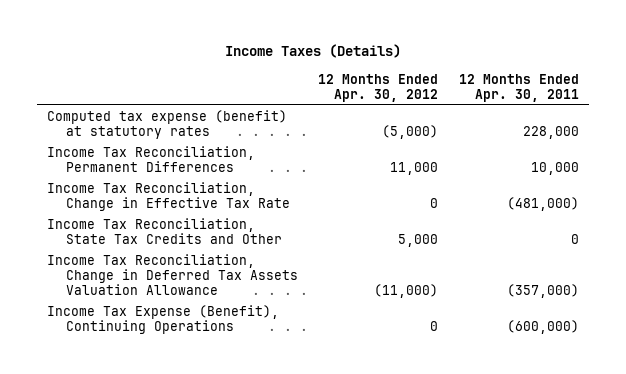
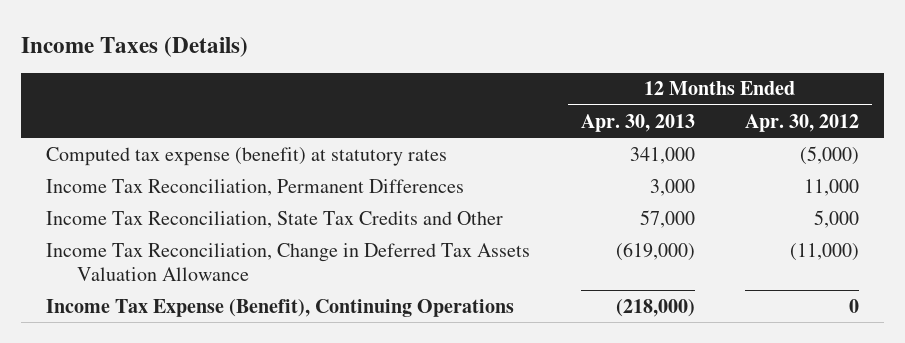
- | 12 Months Ended Apr. 30, 2012 | 12 Months Ended Apr. 30, 2011
+ | 12 Months Ended Apr. 30, 2013 | 12 Months Ended Apr. 30, 2012
- Income Tax Reconciliation, Change in Effective Tax Rate | 0 | (481,000)

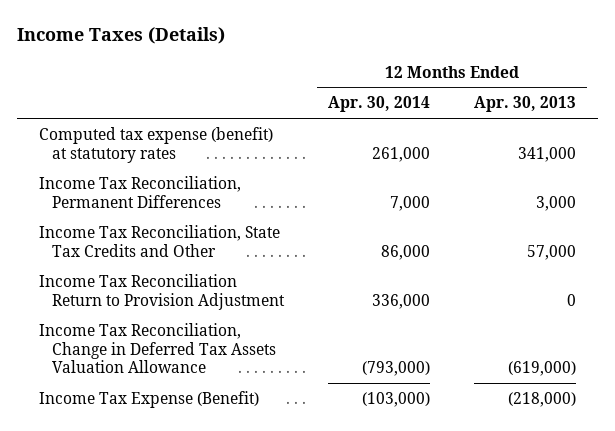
- | 12 Months Ended Apr. 30, 2013 | 12 Months Ended Apr. 30, 2012
+ | 12 Months Ended Apr. 30, 2014 | 12 Months Ended Apr. 30, 2013
+ Income Tax Reconciliation Return to Provision Adjustment | 336,000 | 0
- Income Tax Expense (Benefit), Continuing Operations | (218,000) | 0
+ Income Tax Expense (Benefit) | (103,000) | (218,000)

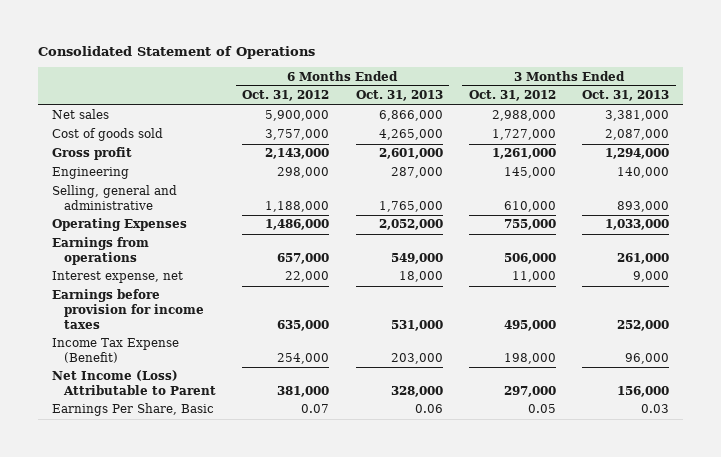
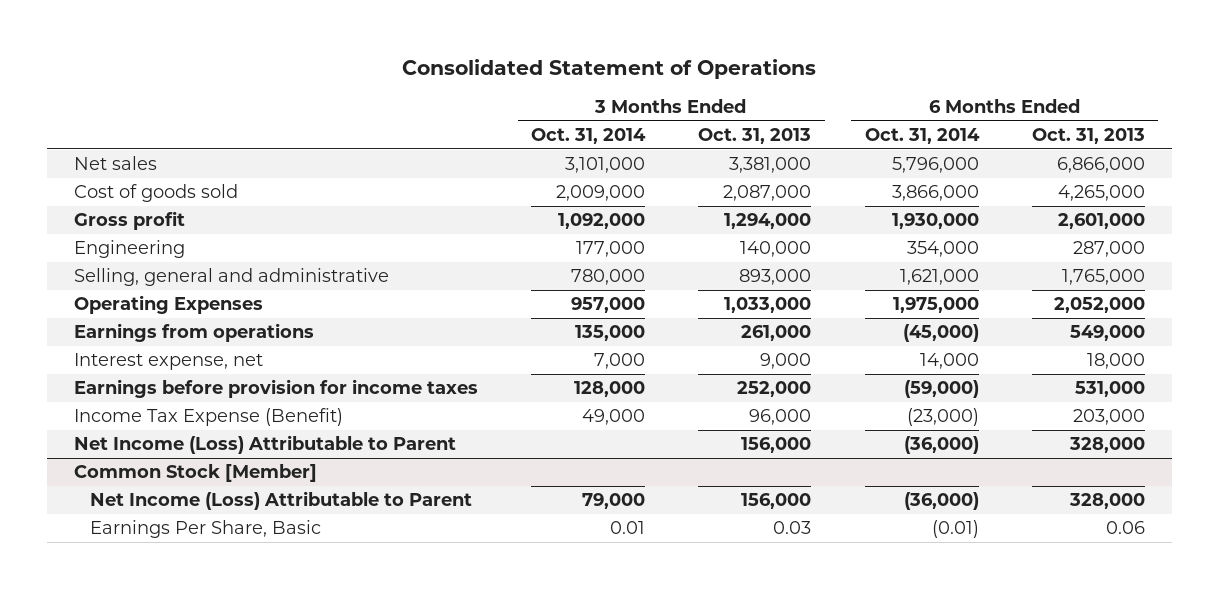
- | 6 Months Ended Oct. 31, 2012 | 6 Months Ended Oct. 31, 2013 | 3 Months Ended Oct. 31, 2012 | 3 Months Ended Oct. 31, 2013
+ | 3 Months Ended Oct. 31, 2014 | 3 Months Ended Oct. 31, 2013 | 6 Months Ended Oct. 31, 2014 | 6 Months Ended Oct. 31, 2013
+ Common Stock [Member]
+ Net Income (Loss) Attributable to Parent | 79,000 | 156,000 | (36,000) | 328,000

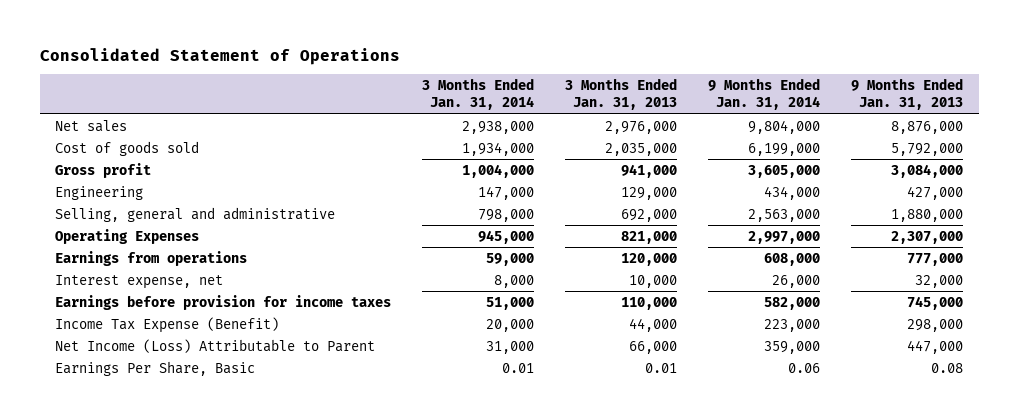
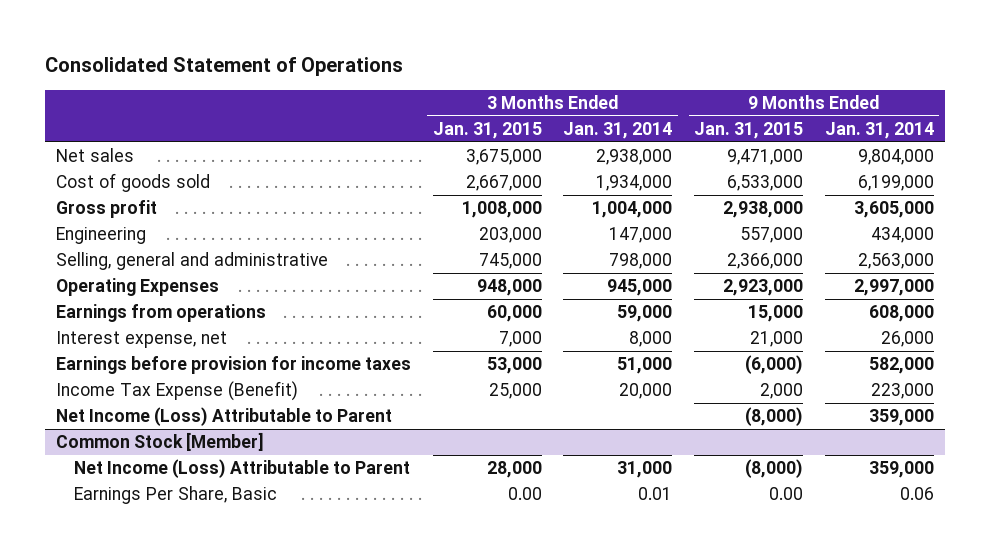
- | 3 Months Ended Jan. 31, 2014 | 3 Months Ended Jan. 31, 2013 | 9 Months Ended Jan. 31, 2014 | 9 Months Ended Jan. 31, 2013
+ | 3 Months Ended Jan. 31, 2015 | 3 Months Ended Jan. 31, 2014 | 9 Months Ended Jan. 31, 2015 | 9 Months Ended Jan. 31, 2014
+ Net Income (Loss) Attributable to Parent | | | (8,000) | 359,000
+ Common Stock [Member]

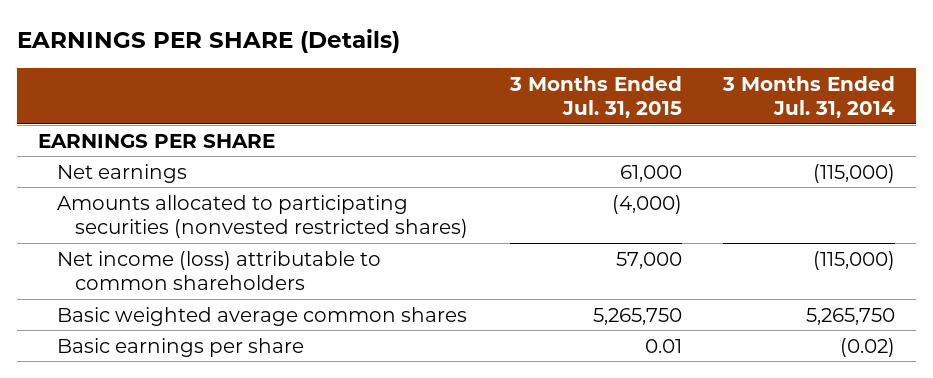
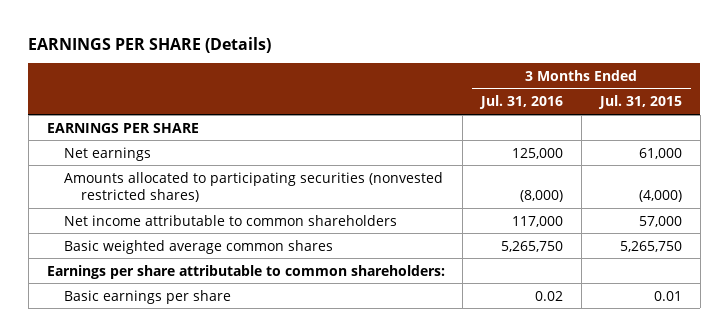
- | 3 Months Ended Jul. 31, 2015 | 3 Months Ended Jul. 31, 2014
+ | 3 Months Ended Jul. 31, 2016 | 3 Months Ended Jul. 31, 2015
- Net income (loss) attributable to common shareholders | 57,000 | (115,000)
+ Net income attributable to common shareholders | 117,000 | 57,000
+ Earnings per share attributable to common shareholders:

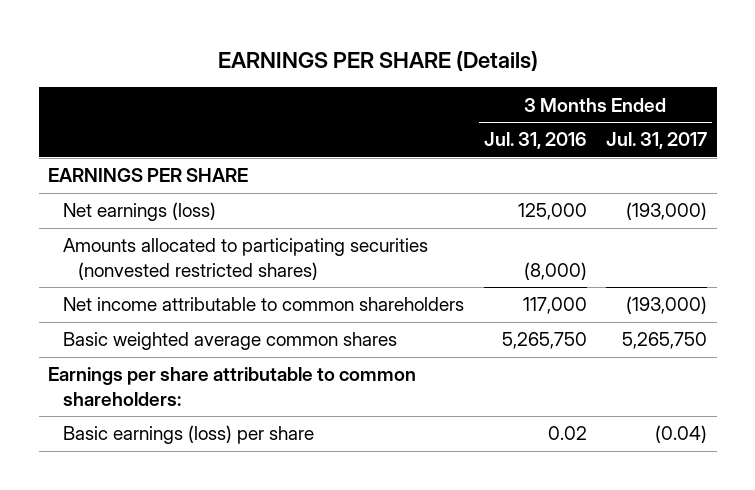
- | 3 Months Ended Jul. 31, 2016 | 3 Months Ended Jul. 31, 2015
+ | 3 Months Ended Jul. 31, 2016 | 3 Months Ended Jul. 31, 2017
- Net earnings | 125,000 | 61,000
+ Net earnings (loss) | 125,000 | (193,000)
- Basic earnings per share | 0.02 | 0.01
+ Basic earnings (loss) per share | 0.02 | (0.04)

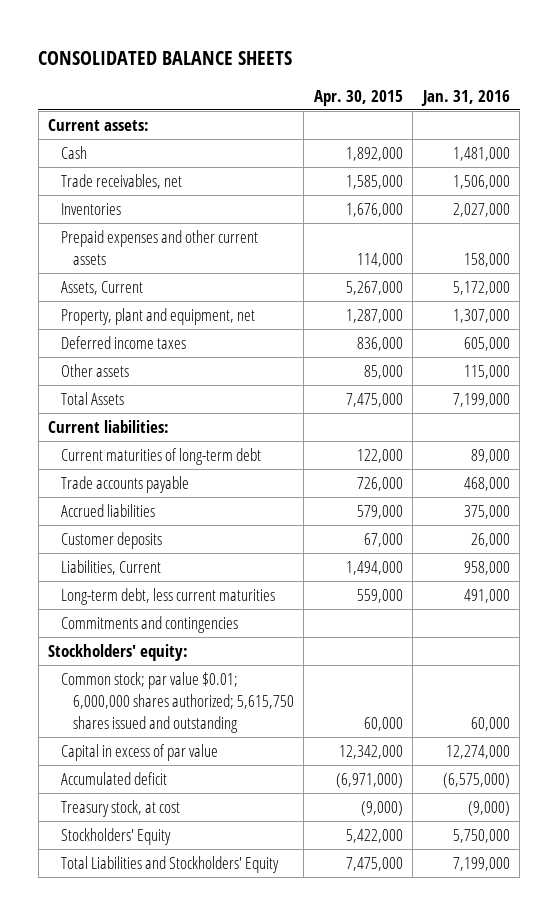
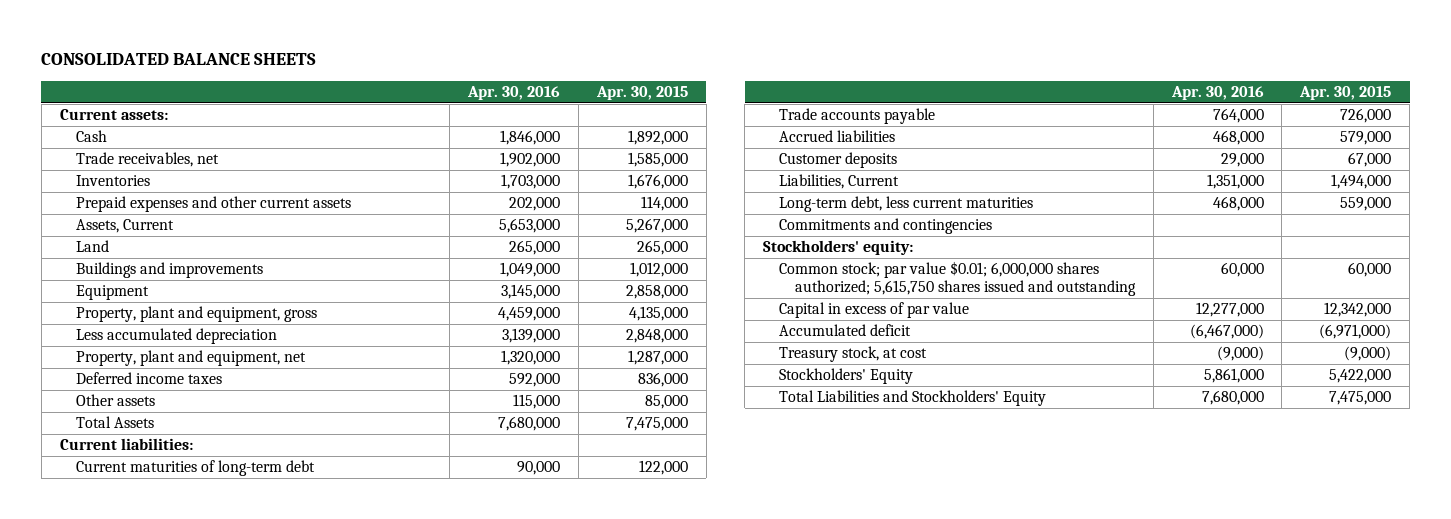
- | Apr. 30, 2015 | Jan. 31, 2016
+ | Apr. 30, 2016 | Apr. 30, 2015
+ Land | 265,000 | 265,000
+ Buildings and improvements | 1,049,000 | 1,012,000
+ Equipment | 3,145,000 | 2,858,000
+ Property, plant and equipment, gross | 4,459,000 | 4,135,000
+ Less accumulated depreciation | 3,139,000 | 2,848,000

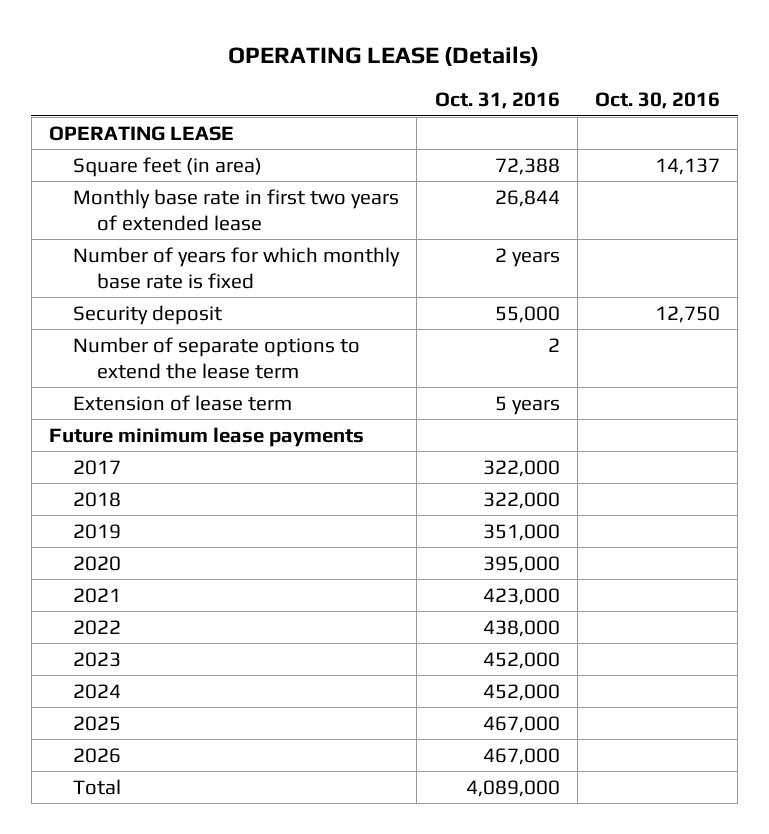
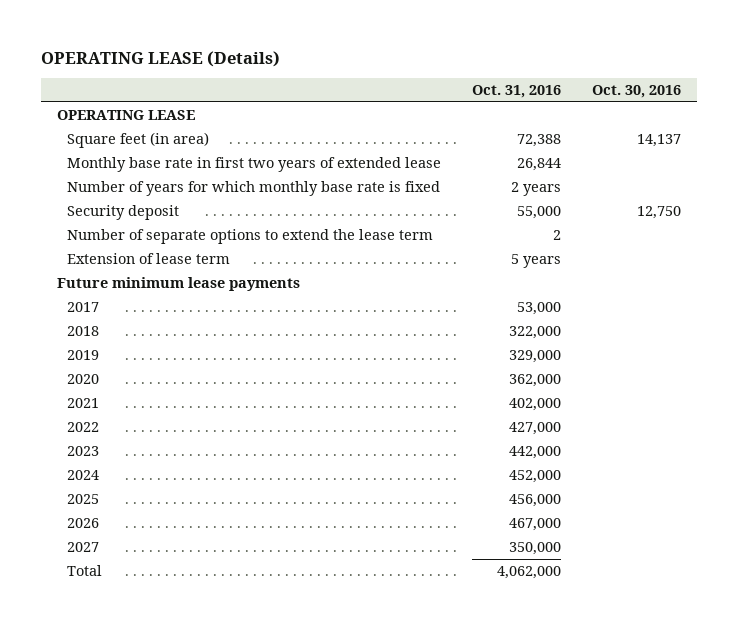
- 2017 | 322,000 |
+ 2017 | 53,000 |
- 2019 | 351,000 |
- 2020 | 395,000 |
- 2021 | 423,000 |
- 2022 | 438,000 |
- 2023 | 452,000 |
+ 2019 | 329,000 |
+ 2020 | 362,000 |
+ 2021 | 402,000 |
+ 2022 | 427,000 |
+ 2023 | 442,000 |
- 2025 | 467,000 |
+ 2025 | 456,000 |
- Total | 4,089,000 |
+ 2027 | 350,000 |
+ Total | 4,062,000 |

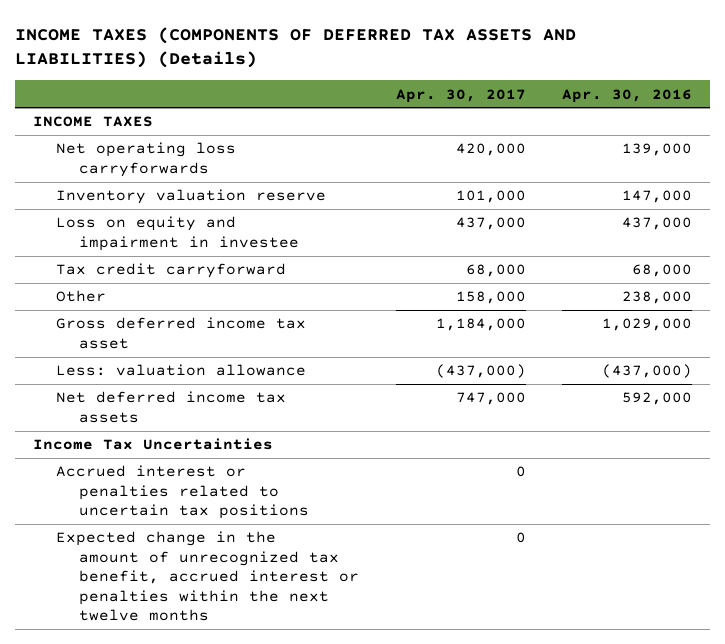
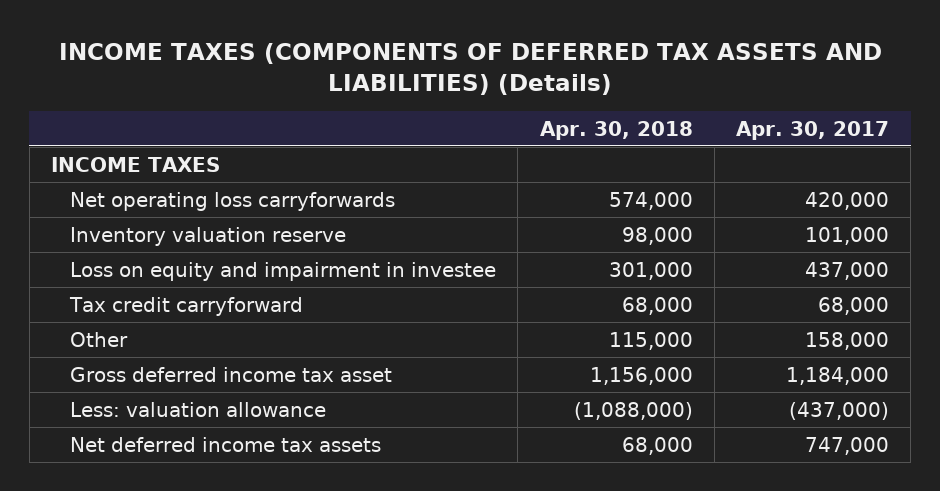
- | Apr. 30, 2017 | Apr. 30, 2016
+ | Apr. 30, 2018 | Apr. 30, 2017
- Income Tax Uncertainties
- Accrued interest or penalties related to uncertain tax positions | 0 |
- Expected change in the amount of unrecognized tax benefit, accrued interest or penalties within the next twelve months | 0 |

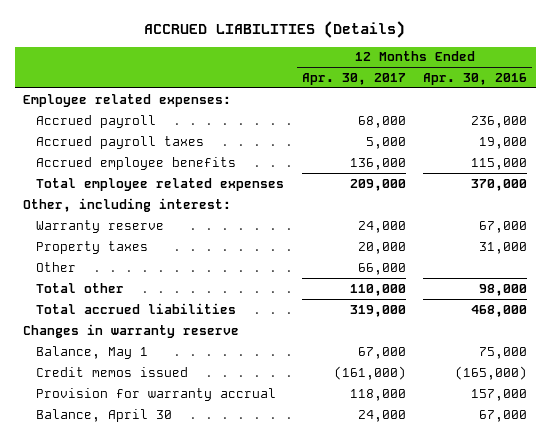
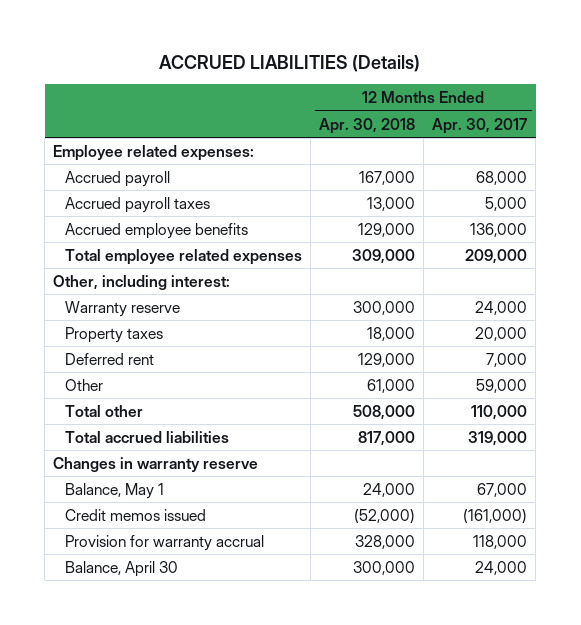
- | 12 Months Ended Apr. 30, 2017 | 12 Months Ended Apr. 30, 2016
+ | 12 Months Ended Apr. 30, 2018 | 12 Months Ended Apr. 30, 2017
- Other | 66,000 |
+ Deferred rent | 129,000 | 7,000
+ Other | 61,000 | 59,000

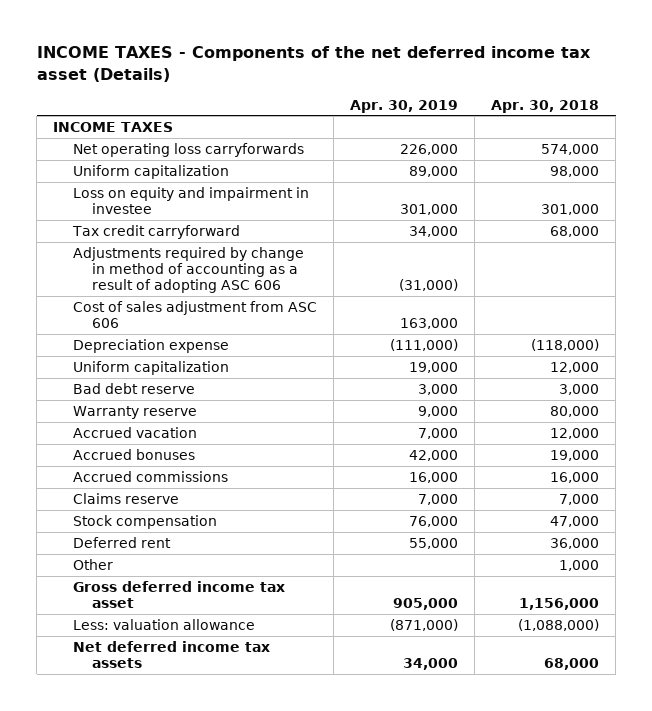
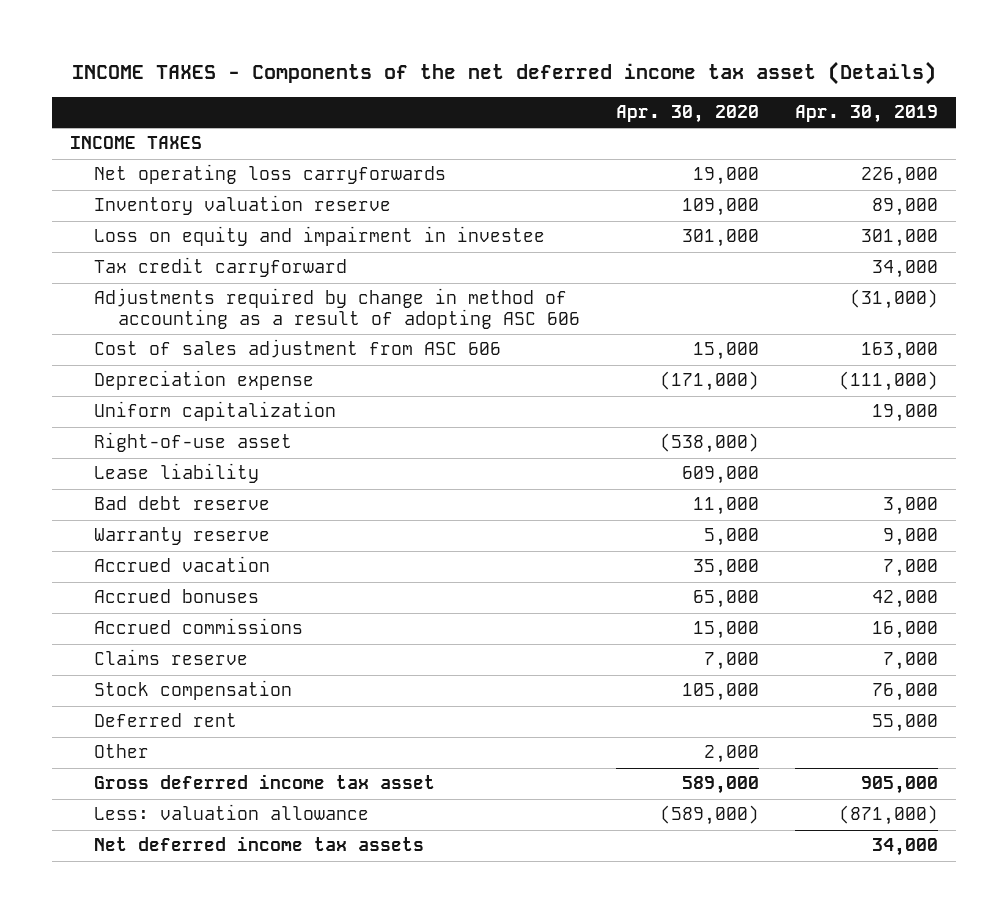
- | Apr. 30, 2019 | Apr. 30, 2018
+ | Apr. 30, 2020 | Apr. 30, 2019
- Uniform capitalization | 89,000 | 98,000
+ Inventory valuation reserve | 109,000 | 89,000
+ Right-of-use asset | (538,000) |
+ Lease liability | 609,000 |

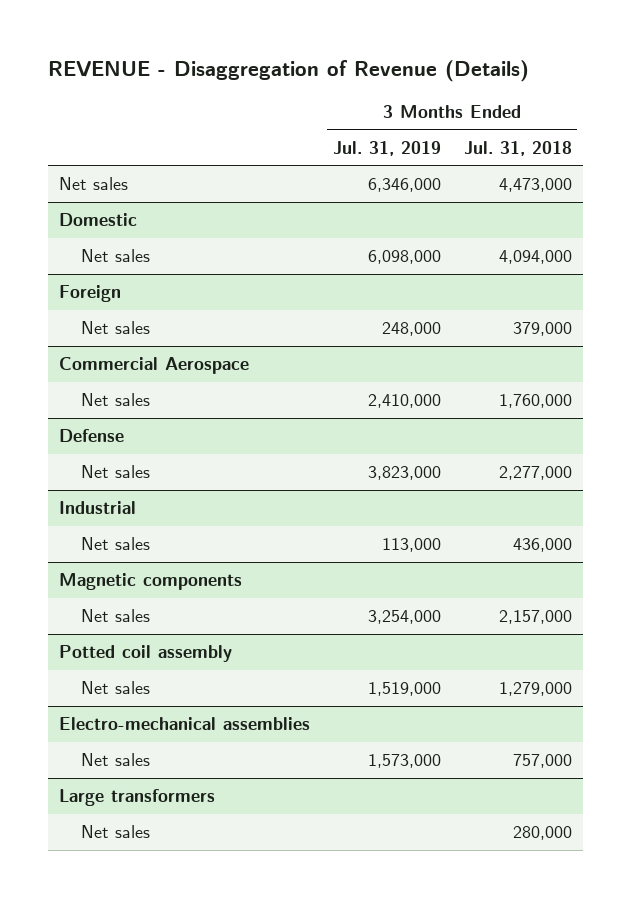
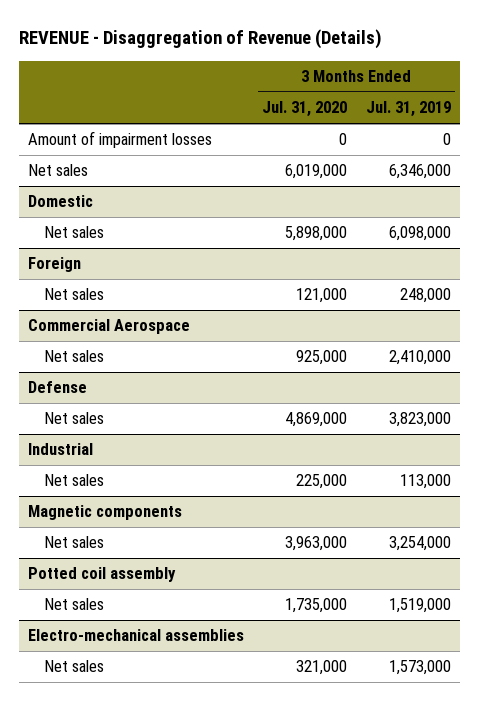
- | 3 Months Ended Jul. 31, 2019 | 3 Months Ended Jul. 31, 2018
+ | 3 Months Ended Jul. 31, 2020 | 3 Months Ended Jul. 31, 2019
+ Amount of impairment losses | 0 | 0
- Large transformers
- Net sales | | 280,000

